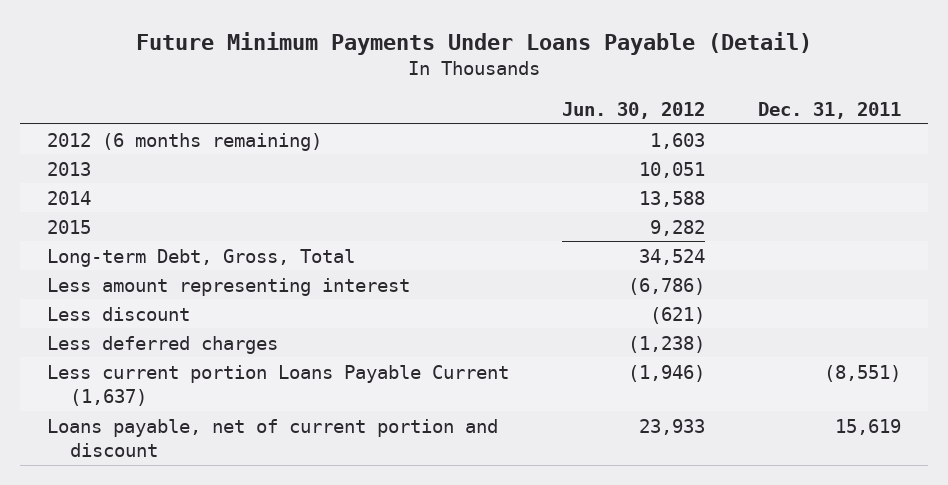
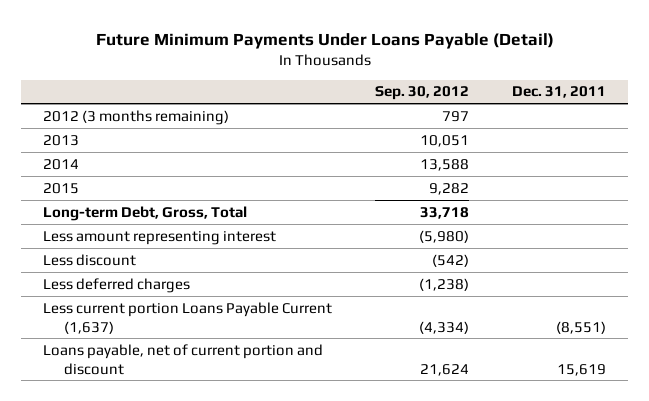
- | Jun. 30, 2012 | Dec. 31, 2011
+ | Sep. 30, 2012 | Dec. 31, 2011
- 2012 (6 months remaining) | 1,603 |
+ 2012 (3 months remaining) | 797 |

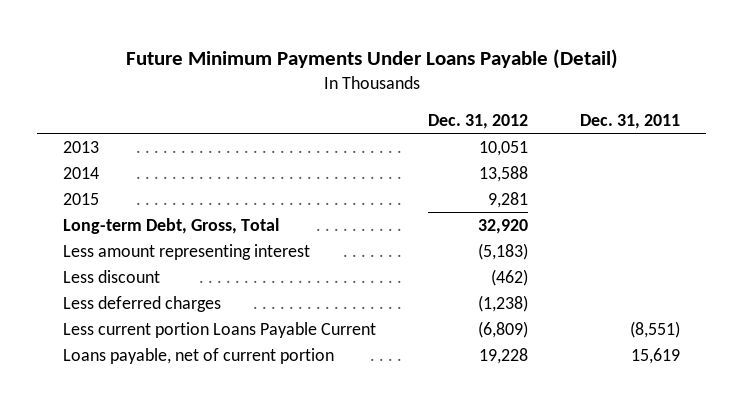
- | Sep. 30, 2012 | Dec. 31, 2011
+ | Dec. 31, 2012 | Dec. 31, 2011
- 2012 (3 months remaining) | 797 |
- Less current portion Loans Payable Current (1,637) | (4,334) | (8,551)
- Loans payable, net of current portion and discount | 21,624 | 15,619
+ Less current portion Loans Payable Current | (6,809) | (8,551)
+ Loans payable, net of current portion | 19,228 | 15,619

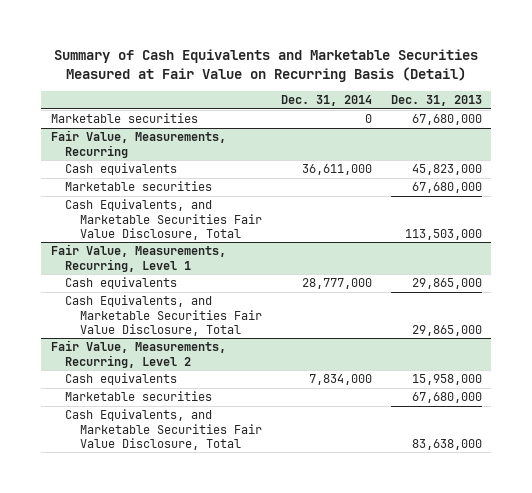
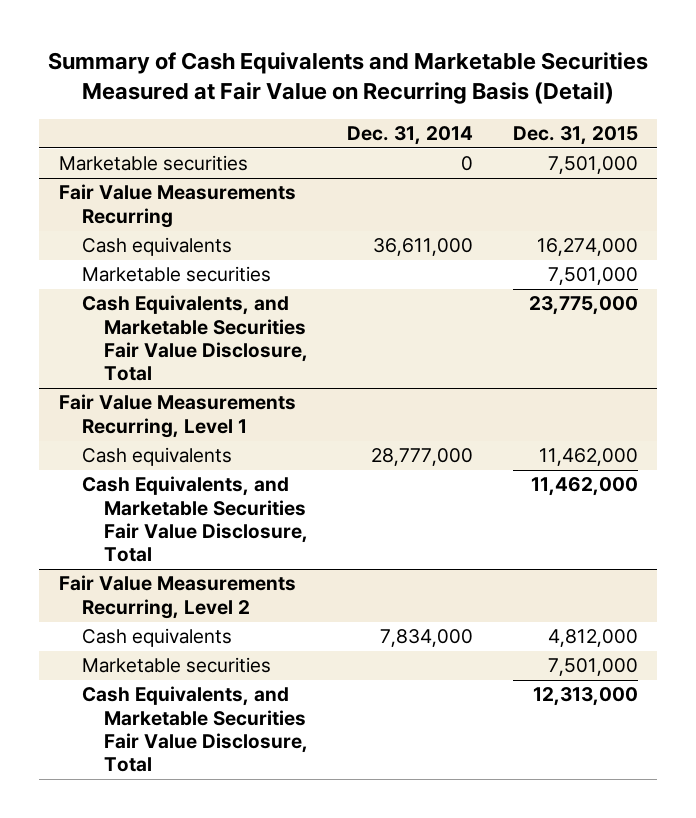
- | Dec. 31, 2014 | Dec. 31, 2013
+ | Dec. 31, 2014 | Dec. 31, 2015
- Fair Value, Measurements, Recurring
+ Fair Value Measurements Recurring
- Fair Value, Measurements, Recurring, Level 1
+ Fair Value Measurements Recurring, Level 1
- Fair Value, Measurements, Recurring, Level 2
+ Fair Value Measurements Recurring, Level 2

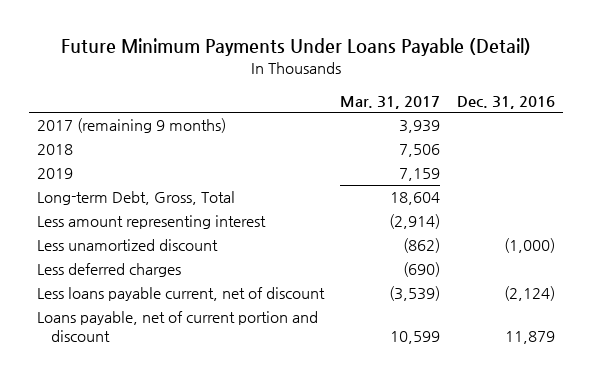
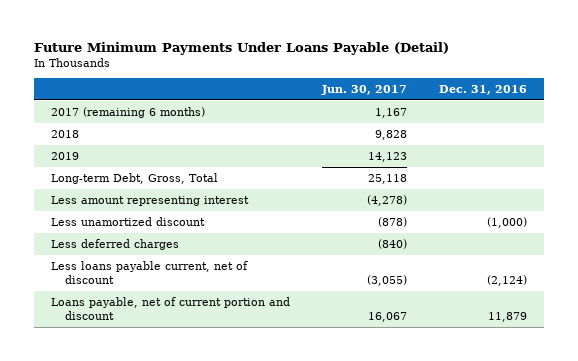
- | Mar. 31, 2017 | Dec. 31, 2016
+ | Jun. 30, 2017 | Dec. 31, 2016
- 2017 (remaining 9 months) | 3,939 |
+ 2017 (remaining 6 months) | 1,167 |

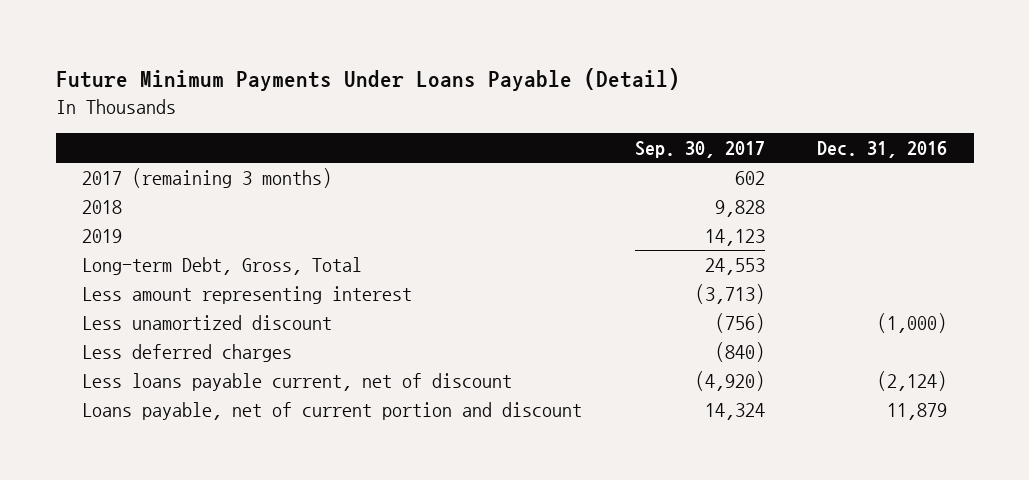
- | Jun. 30, 2017 | Dec. 31, 2016
+ | Sep. 30, 2017 | Dec. 31, 2016
- 2017 (remaining 6 months) | 1,167 |
+ 2017 (remaining 3 months) | 602 |

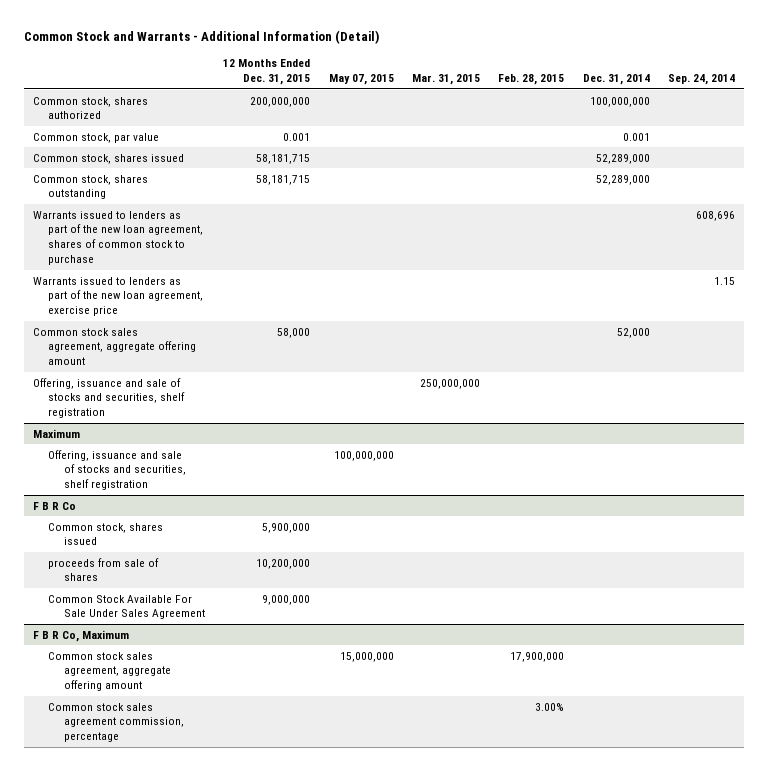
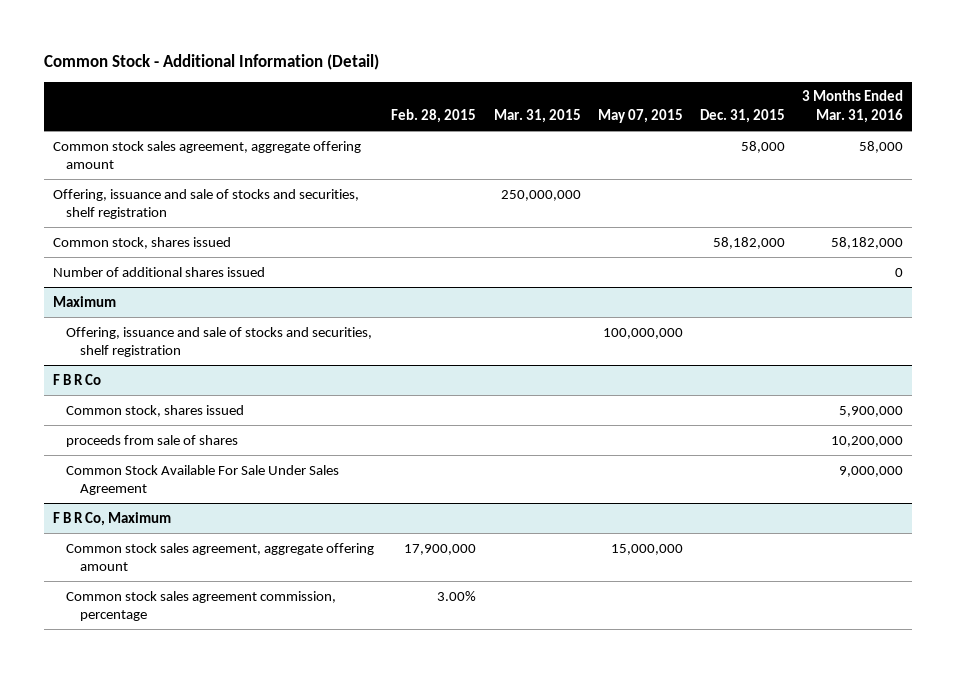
- Common Stock and Warrants - Additional Information (Detail)
+ Common Stock - Additional Information (Detail)
- | 12 Months Ended Dec. 31, 2015 | May 07, 2015 | Mar. 31, 2015 | Feb. 28, 2015 | Dec. 31, 2014 | Sep. 24, 2014
+ | Feb. 28, 2015 | Mar. 31, 2015 | May 07, 2015 | Dec. 31, 2015 | 3 Months Ended Mar. 31, 2016
- Common stock, shares authorized | 200,000,000 | | | | 100,000,000 |
- Common stock, par value | 0.001 | | | | 0.001 |
- Common stock, shares outstanding | 58,181,715 | | | | 52,289,000 |
- Warrants issued to lenders as part of the new loan agreement, shares of common stock to purchase | | | | | | 608,696
- Warrants issued to lenders as part of the new loan agreement, exercise price | | | | | | 1.15
moved down: Common stock, shares issued | | | | 58,182,000 | 58,182,000
+ Number of additional shares issued | | | | | 0

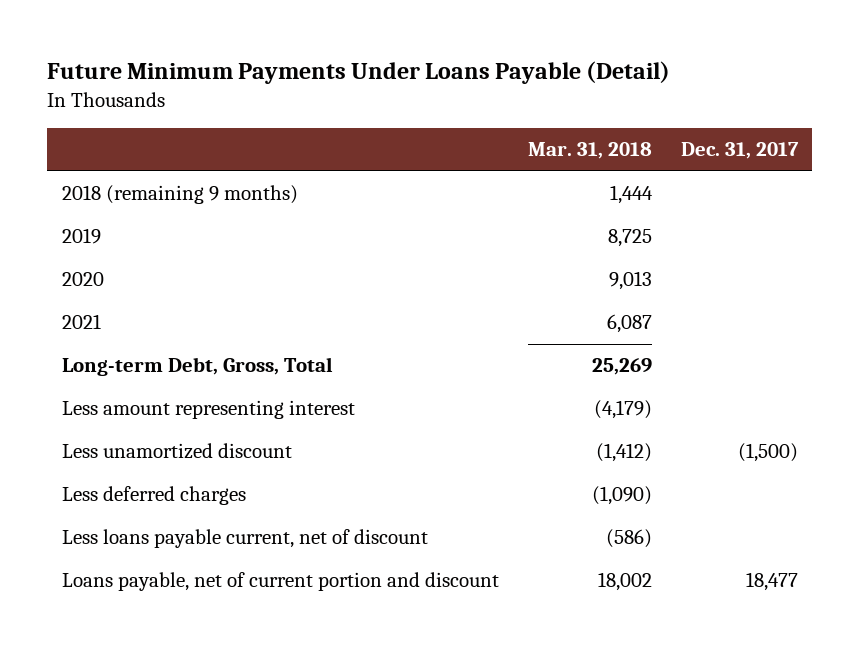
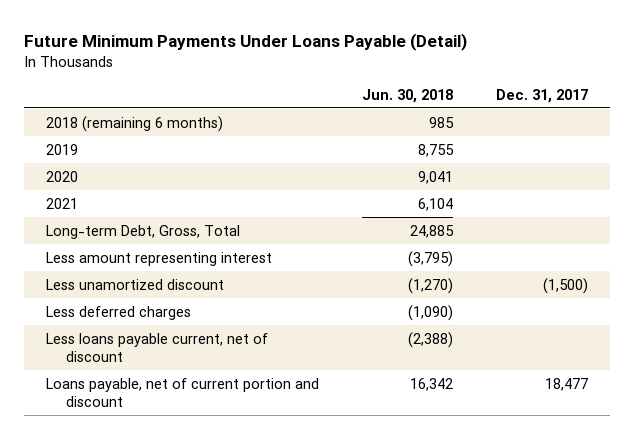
- | Mar. 31, 2018 | Dec. 31, 2017
+ | Jun. 30, 2018 | Dec. 31, 2017
- 2018 (remaining 9 months) | 1,444 |
+ 2018 (remaining 6 months) | 985 |

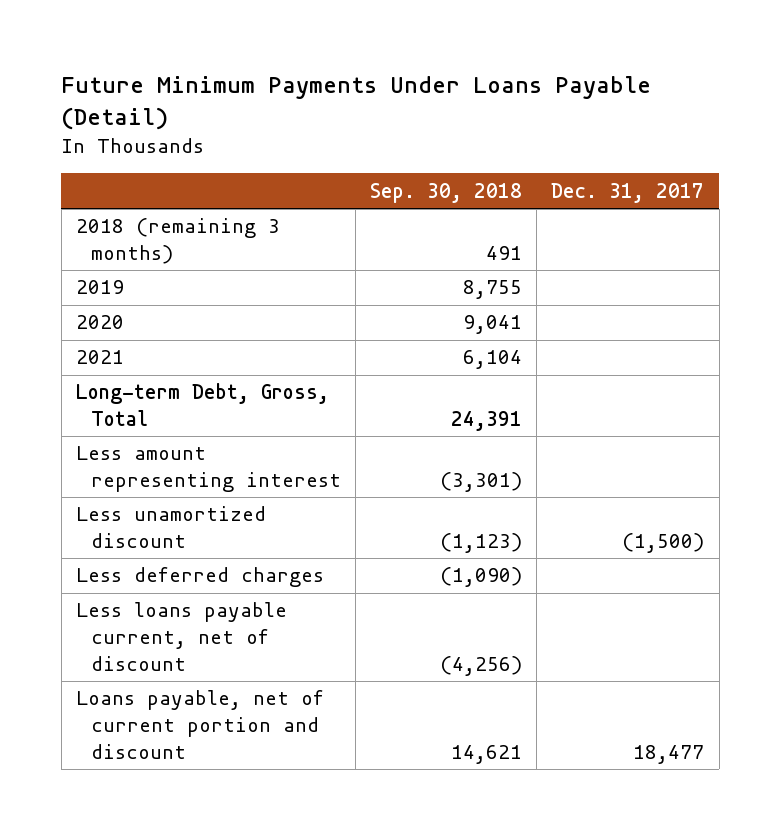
- | Jun. 30, 2018 | Dec. 31, 2017
+ | Sep. 30, 2018 | Dec. 31, 2017
- 2018 (remaining 6 months) | 985 |
+ 2018 (remaining 3 months) | 491 |

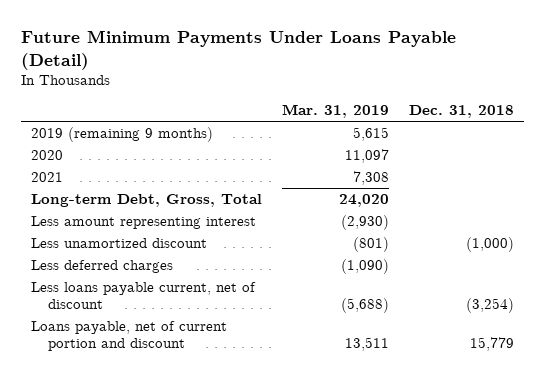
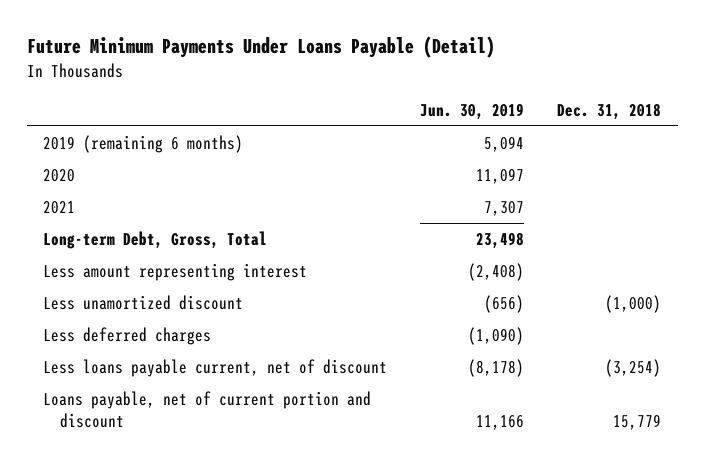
- | Mar. 31, 2019 | Dec. 31, 2018
+ | Jun. 30, 2019 | Dec. 31, 2018
- 2019 (remaining 9 months) | 5,615 |
+ 2019 (remaining 6 months) | 5,094 |

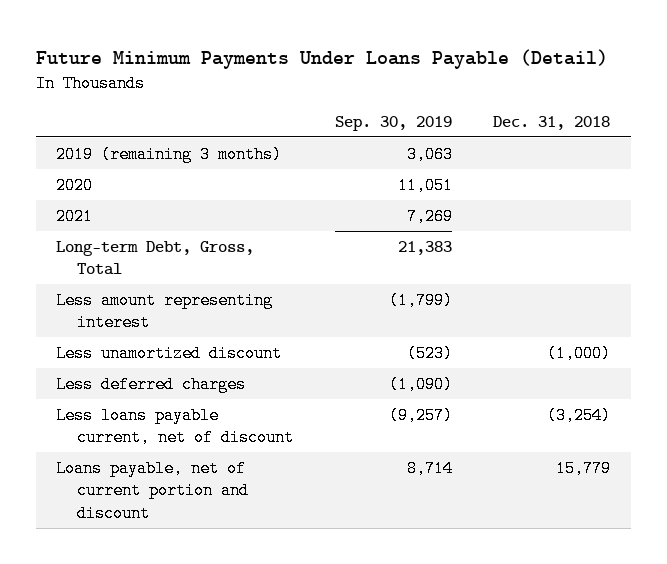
- | Jun. 30, 2019 | Dec. 31, 2018
+ | Sep. 30, 2019 | Dec. 31, 2018
- 2019 (remaining 6 months) | 5,094 |
+ 2019 (remaining 3 months) | 3,063 |

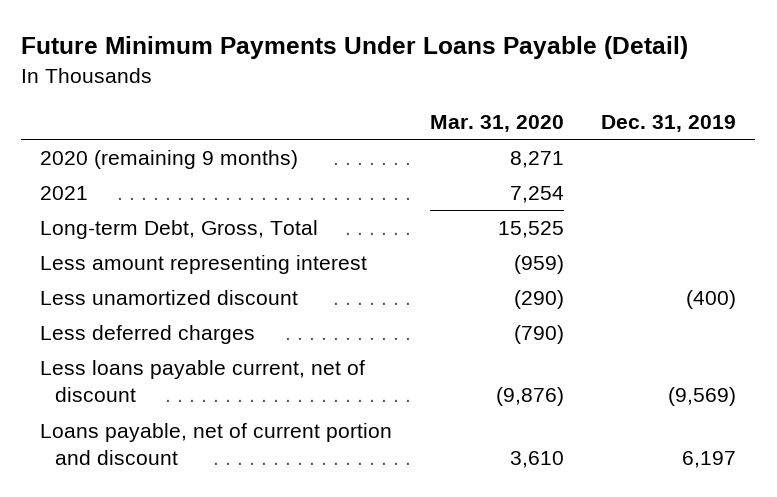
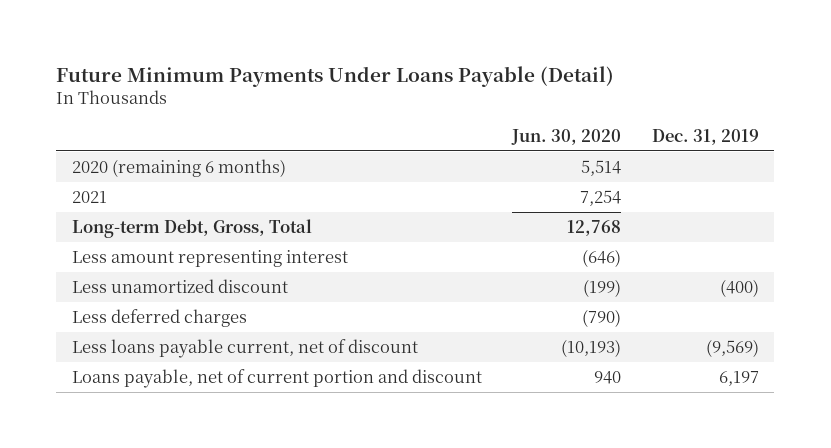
- | Mar. 31, 2020 | Dec. 31, 2019
+ | Jun. 30, 2020 | Dec. 31, 2019
- 2020 (remaining 9 months) | 8,271 |
+ 2020 (remaining 6 months) | 5,514 |

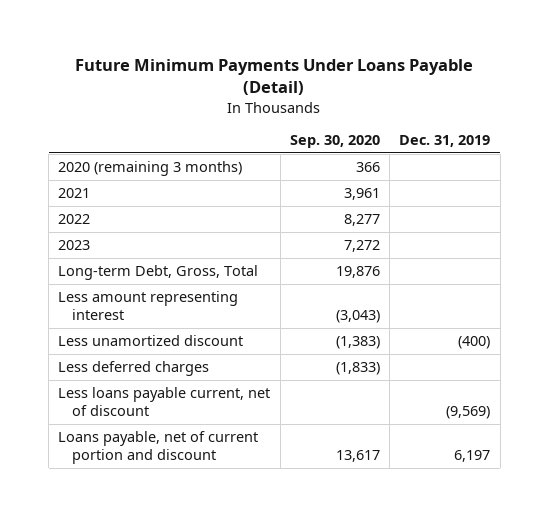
- | Jun. 30, 2020 | Dec. 31, 2019
+ | Sep. 30, 2020 | Dec. 31, 2019
- 2020 (remaining 6 months) | 5,514 |
+ 2020 (remaining 3 months) | 366 |
+ 2022 | 8,277 |
+ 2023 | 7,272 |

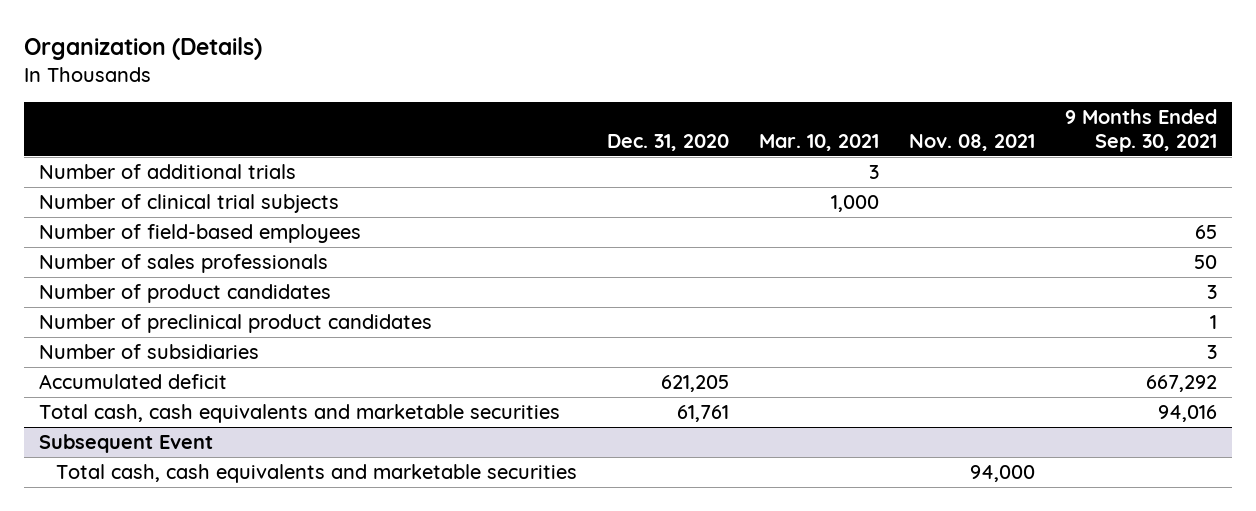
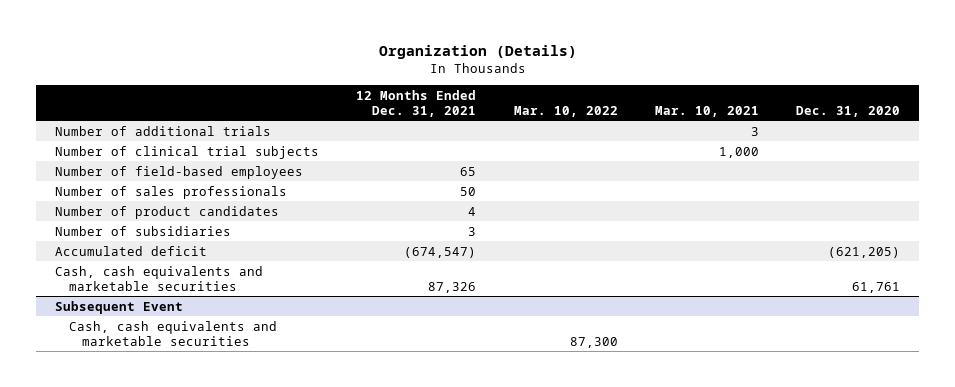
- | Dec. 31, 2020 | Mar. 10, 2021 | Nov. 08, 2021 | 9 Months Ended Sep. 30, 2021
+ | 12 Months Ended Dec. 31, 2021 | Mar. 10, 2022 | Mar. 10, 2021 | Dec. 31, 2020
- Number of preclinical product candidates | | | | 1
- Accumulated deficit | 621,205 | | | 667,292
- Total cash, cash equivalents and marketable securities | 61,761 | | | 94,016
+ Accumulated deficit | (674,547) | | | (621,205)
+ Cash, cash equivalents and marketable securities | 87,326 | | | 61,761
@ Subsequent Event
- Total cash, cash equivalents and marketable securities | | | 94,000 |
+ Cash, cash equivalents and marketable securities | | 87,300 | |

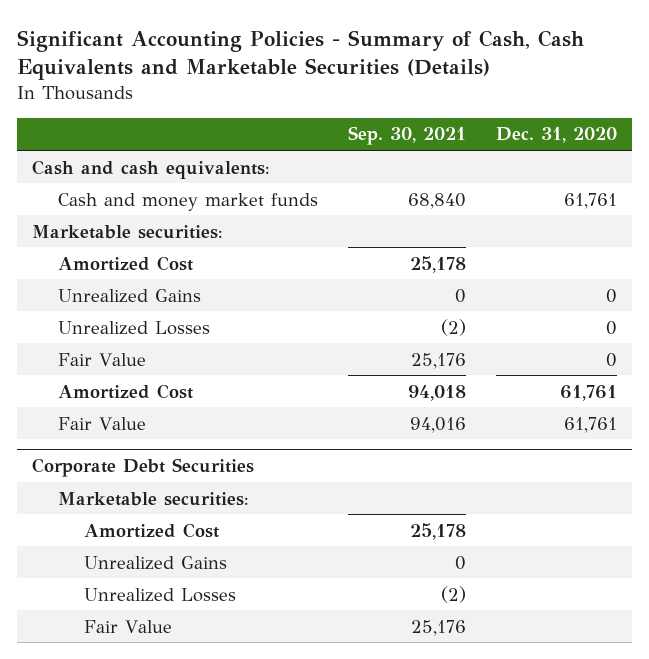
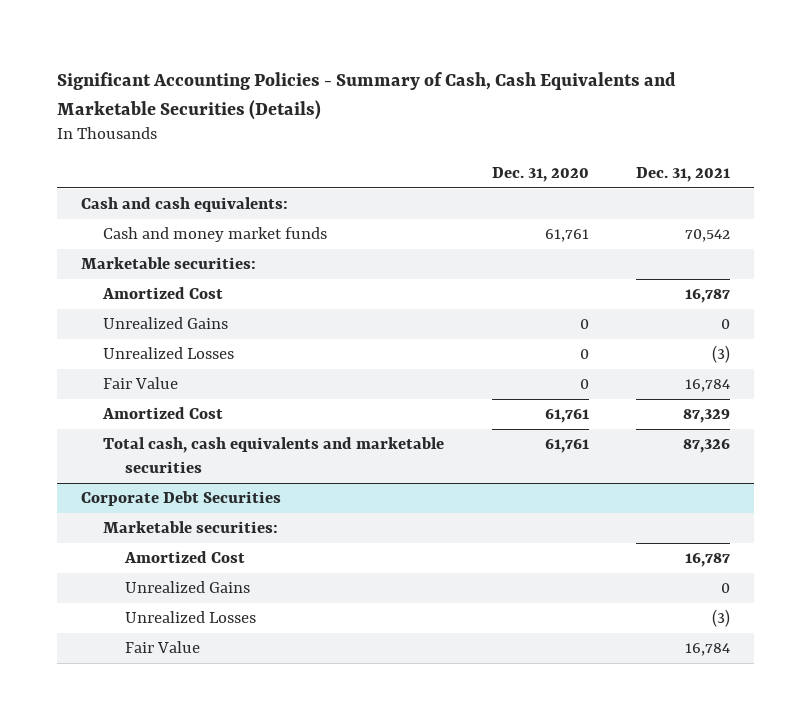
- | Sep. 30, 2021 | Dec. 31, 2020
+ | Dec. 31, 2020 | Dec. 31, 2021
- Fair Value | 94,016 | 61,761
+ Total cash, cash equivalents and marketable securities | 61,761 | 87,326

